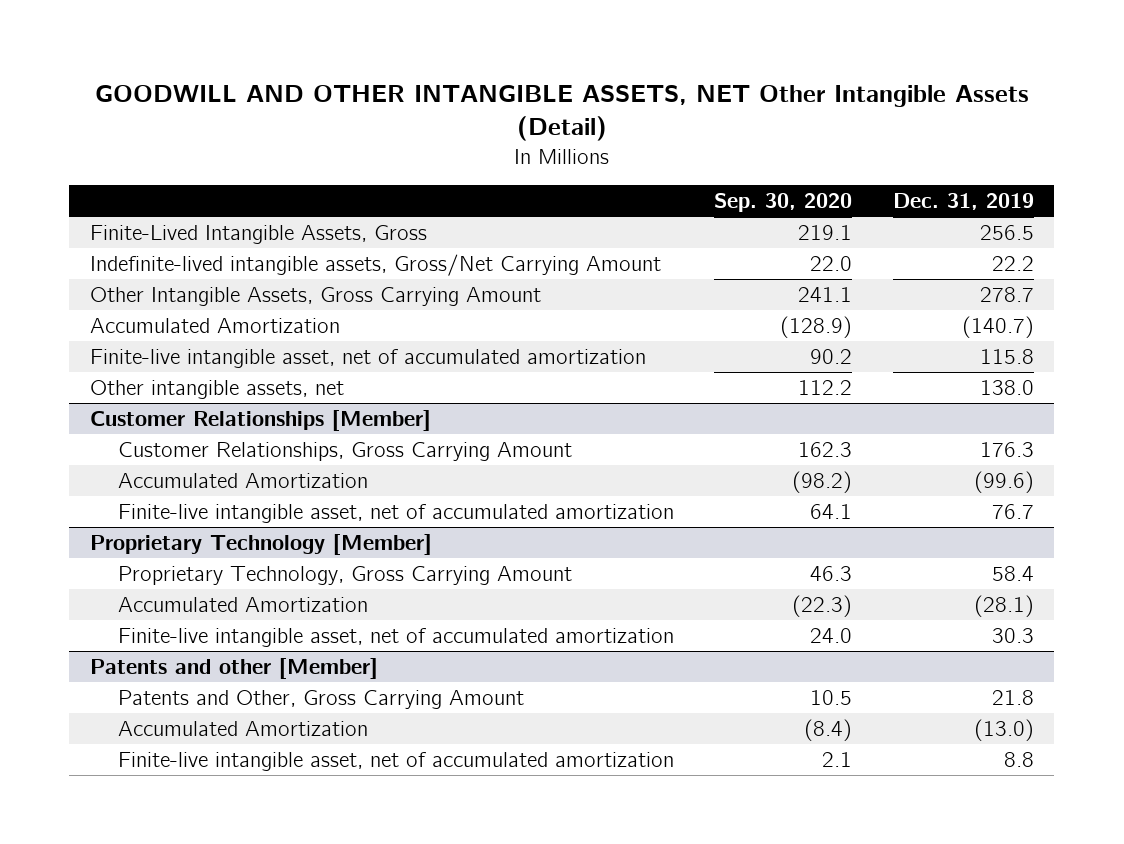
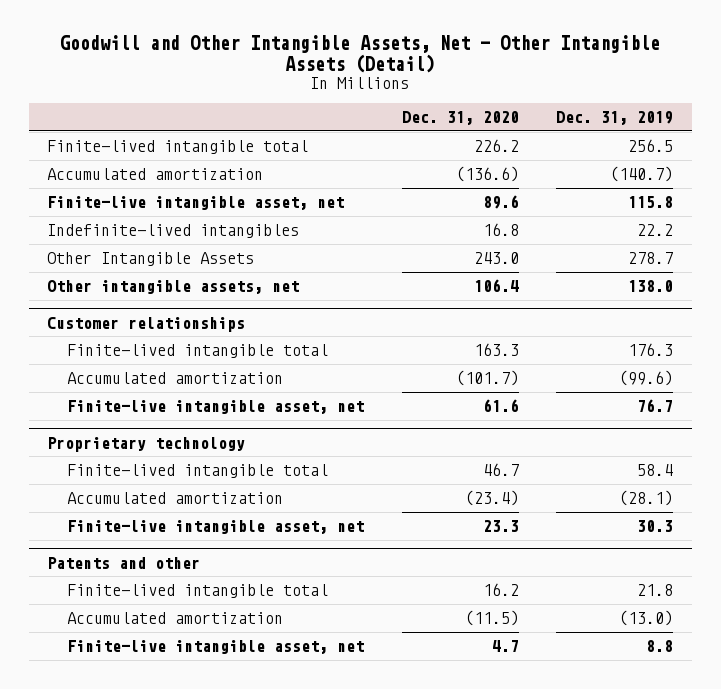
- GOODWILL AND OTHER INTANGIBLE ASSETS, NET Other Intangible Assets (Detail)
+ Goodwill and Other Intangible Assets, Net - Other Intangible Assets (Detail)
- | Sep. 30, 2020 | Dec. 31, 2019
+ | Dec. 31, 2020 | Dec. 31, 2019
- Finite-Lived Intangible Assets, Gross | 219.1 | 256.5
- Indefinite-lived intangible assets, Gross/Net Carrying Amount | 22.0 | 22.2
- Other Intangible Assets, Gross Carrying Amount | 241.1 | 278.7
- Accumulated Amortization | (128.9) | (140.7)
- Finite-live intangible asset, net of accumulated amortization | 90.2 | 115.8
+ Finite-lived intangible total | 226.2 | 256.5
+ Accumulated amortization | (136.6) | (140.7)
+ Finite-live intangible asset, net | 89.6 | 115.8
+ Indefinite-lived intangibles | 16.8 | 22.2
+ Other Intangible Assets | 243.0 | 278.7
- Customer Relationships [Member]
- Customer Relationships, Gross Carrying Amount | 162.3 | 176.3
- Accumulated Amortization | (98.2) | (99.6)
- Finite-live intangible asset, net of accumulated amortization | 64.1 | 76.7
- Proprietary Technology [Member]
- Proprietary Technology, Gross Carrying Amount | 46.3 | 58.4
- Accumulated Amortization | (22.3) | (28.1)
- Finite-live intangible asset, net of accumulated amortization | 24.0 | 30.3
- Patents and other [Member]
- Patents and Other, Gross Carrying Amount | 10.5 | 21.8
- Accumulated Amortization | (8.4) | (13.0)
- Finite-live intangible asset, net of accumulated amortization | 2.1 | 8.8
+ Customer relationships
+ Finite-lived intangible total | 163.3 | 176.3
+ Accumulated amortization | (101.7) | (99.6)
+ Finite-live intangible asset, net | 61.6 | 76.7
+ Proprietary technology
+ Finite-lived intangible total | 46.7 | 58.4
+ Accumulated amortization | (23.4) | (28.1)
+ Finite-live intangible asset, net | 23.3 | 30.3
+ Patents and other
+ Finite-lived intangible total | 16.2 | 21.8
+ Accumulated amortization | (11.5) | (13.0)
+ Finite-live intangible asset, net | 4.7 | 8.8

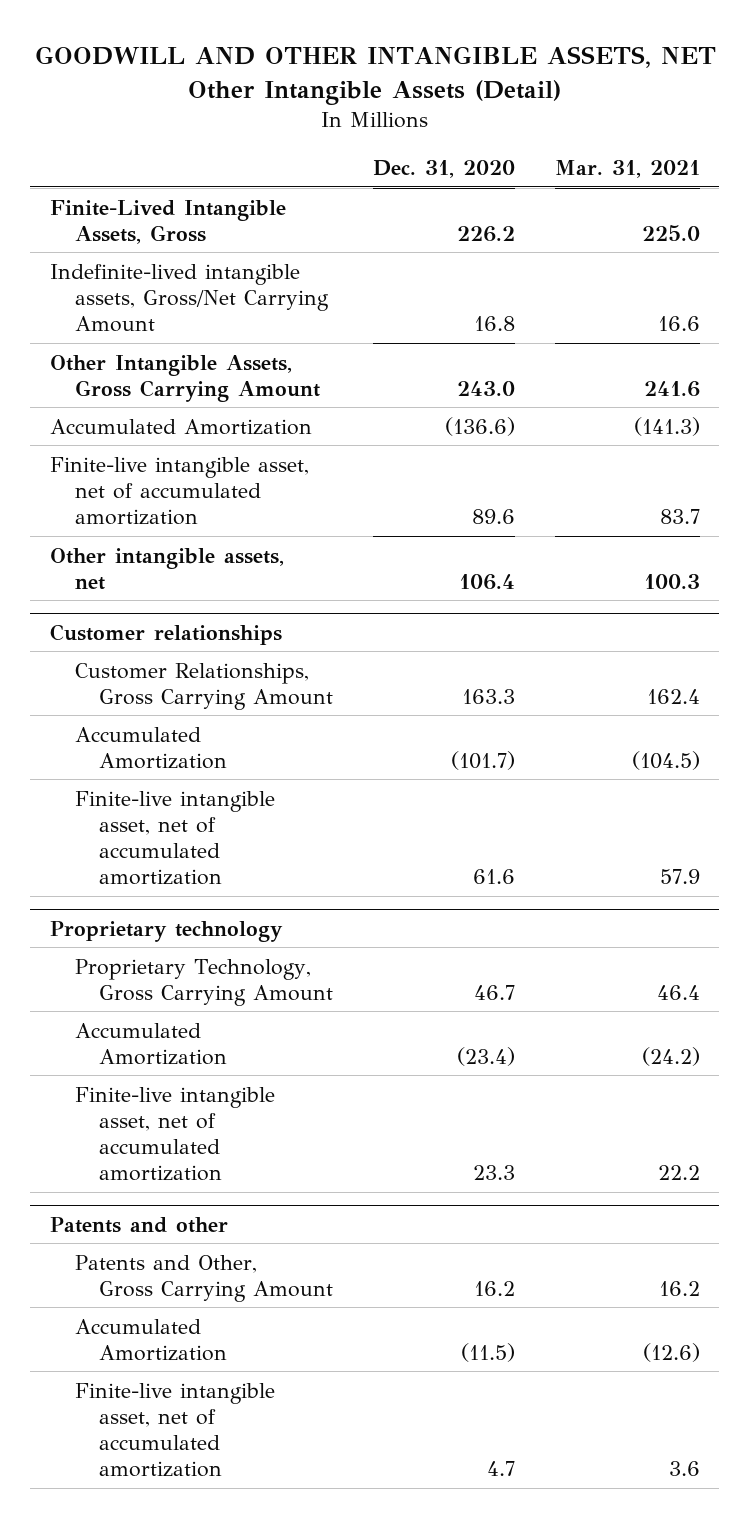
- Goodwill and Other Intangible Assets, Net - Other Intangible Assets (Detail)
+ GOODWILL AND OTHER INTANGIBLE ASSETS, NET Other Intangible Assets (Detail)
- | Dec. 31, 2020 | Dec. 31, 2019
+ | Dec. 31, 2020 | Mar. 31, 2021
- Finite-lived intangible total | 226.2 | 256.5
- Accumulated amortization | (136.6) | (140.7)
- Finite-live intangible asset, net | 89.6 | 115.8
- Indefinite-lived intangibles | 16.8 | 22.2
- Other Intangible Assets | 243.0 | 278.7
+ Finite-Lived Intangible Assets, Gross | 226.2 | 225.0
+ Indefinite-lived intangible assets, Gross/Net Carrying Amount | 16.8 | 16.6
+ Other Intangible Assets, Gross Carrying Amount | 243.0 | 241.6
+ Accumulated Amortization | (136.6) | (141.3)
+ Finite-live intangible asset, net of accumulated amortization | 89.6 | 83.7
@ Customer relationships
- Finite-lived intangible total | 163.3 | 176.3
- Accumulated amortization | (101.7) | (99.6)
- Finite-live intangible asset, net | 61.6 | 76.7
+ Customer Relationships, Gross Carrying Amount | 163.3 | 162.4
+ Accumulated Amortization | (101.7) | (104.5)
+ Finite-live intangible asset, net of accumulated amortization | 61.6 | 57.9
@ Proprietary technology
- Finite-lived intangible total | 46.7 | 58.4
- Accumulated amortization | (23.4) | (28.1)
- Finite-live intangible asset, net | 23.3 | 30.3
+ Proprietary Technology, Gross Carrying Amount | 46.7 | 46.4
+ Accumulated Amortization | (23.4) | (24.2)
+ Finite-live intangible asset, net of accumulated amortization | 23.3 | 22.2
@ Patents and other
- Finite-lived intangible total | 16.2 | 21.8
- Accumulated amortization | (11.5) | (13.0)
- Finite-live intangible asset, net | 4.7 | 8.8
+ Patents and Other, Gross Carrying Amount | 16.2 | 16.2
+ Accumulated Amortization | (11.5) | (12.6)
+ Finite-live intangible asset, net of accumulated amortization | 4.7 | 3.6

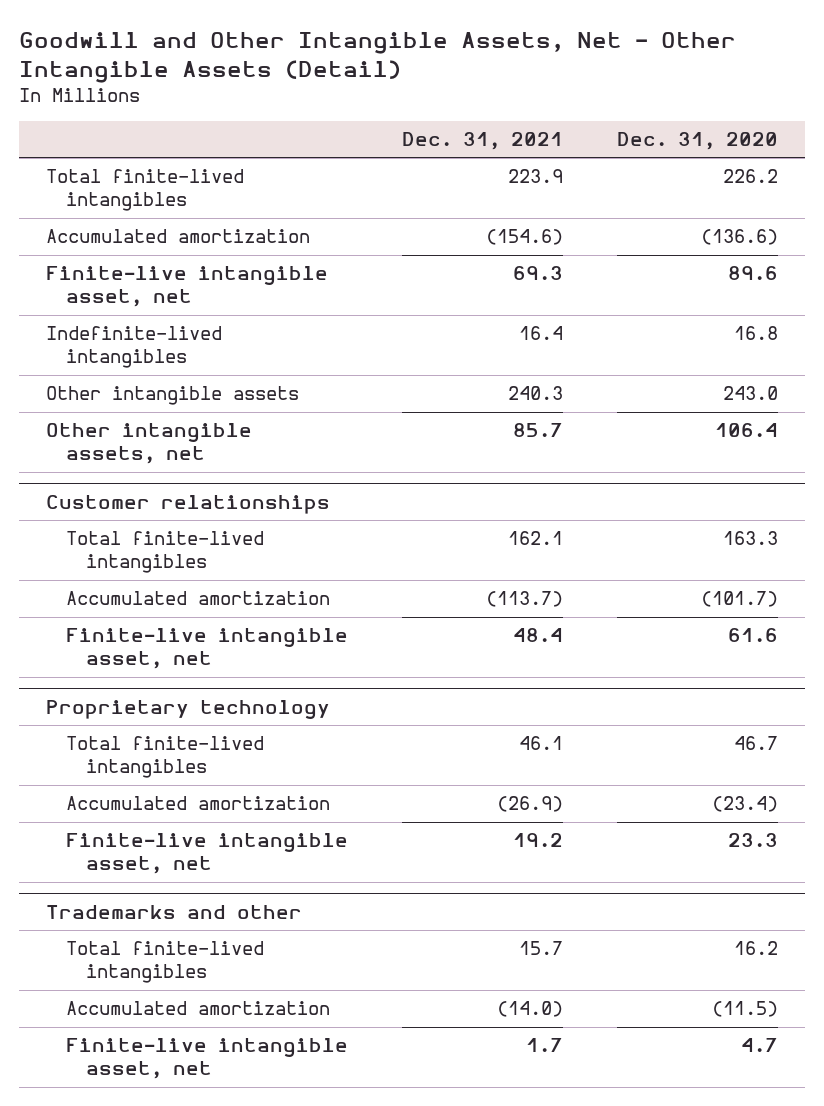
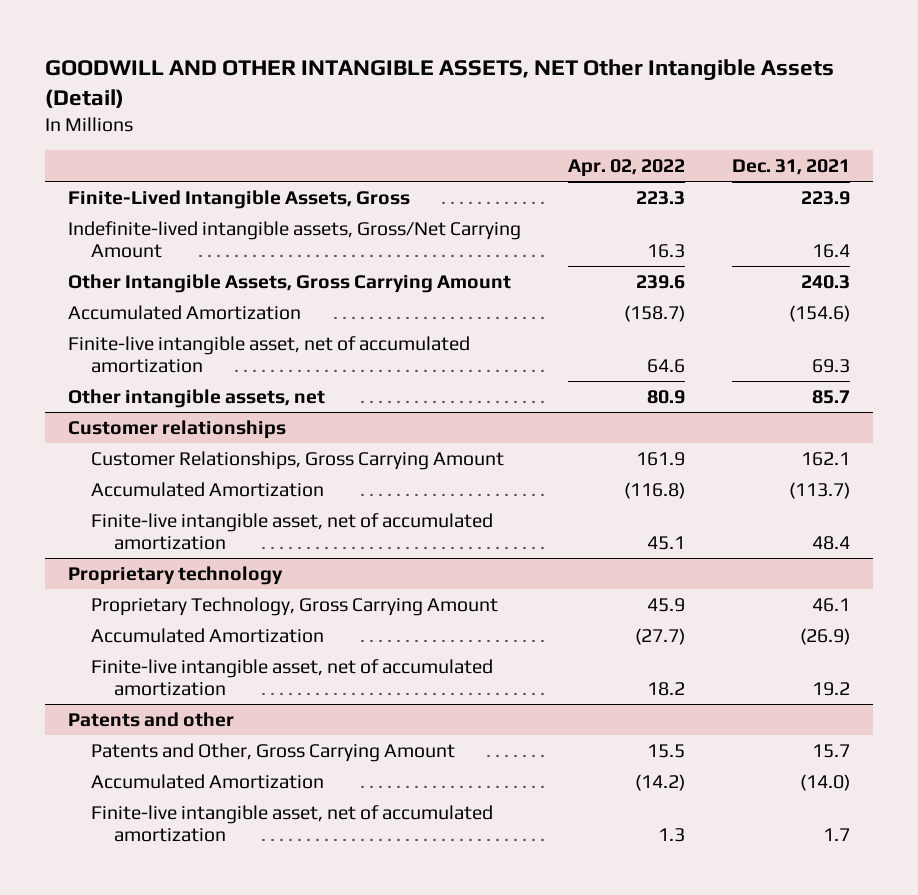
- Goodwill and Other Intangible Assets, Net - Other Intangible Assets (Detail)
+ GOODWILL AND OTHER INTANGIBLE ASSETS, NET Other Intangible Assets (Detail)
- | Dec. 31, 2021 | Dec. 31, 2020
+ | Apr. 02, 2022 | Dec. 31, 2021
- Total finite-lived intangibles | 223.9 | 226.2
- Accumulated amortization | (154.6) | (136.6)
- Finite-live intangible asset, net | 69.3 | 89.6
- Indefinite-lived intangibles | 16.4 | 16.8
- Other intangible assets | 240.3 | 243.0
+ Finite-Lived Intangible Assets, Gross | 223.3 | 223.9
+ Indefinite-lived intangible assets, Gross/Net Carrying Amount | 16.3 | 16.4
+ Other Intangible Assets, Gross Carrying Amount | 239.6 | 240.3
+ Accumulated Amortization | (158.7) | (154.6)
+ Finite-live intangible asset, net of accumulated amortization | 64.6 | 69.3
@ Customer relationships
- Total finite-lived intangibles | 162.1 | 163.3
- Accumulated amortization | (113.7) | (101.7)
- Finite-live intangible asset, net | 48.4 | 61.6
+ Customer Relationships, Gross Carrying Amount | 161.9 | 162.1
+ Accumulated Amortization | (116.8) | (113.7)
+ Finite-live intangible asset, net of accumulated amortization | 45.1 | 48.4
@ Proprietary technology
- Total finite-lived intangibles | 46.1 | 46.7
- Accumulated amortization | (26.9) | (23.4)
- Finite-live intangible asset, net | 19.2 | 23.3
- Trademarks and other
- Total finite-lived intangibles | 15.7 | 16.2
- Accumulated amortization | (14.0) | (11.5)
- Finite-live intangible asset, net | 1.7 | 4.7
@ Proprietary technology
+ Proprietary Technology, Gross Carrying Amount | 45.9 | 46.1
+ Accumulated Amortization | (27.7) | (26.9)
+ Finite-live intangible asset, net of accumulated amortization | 18.2 | 19.2
+ Patents and other
+ Patents and Other, Gross Carrying Amount | 15.5 | 15.7
+ Accumulated Amortization | (14.2) | (14.0)
+ Finite-live intangible asset, net of accumulated amortization | 1.3 | 1.7

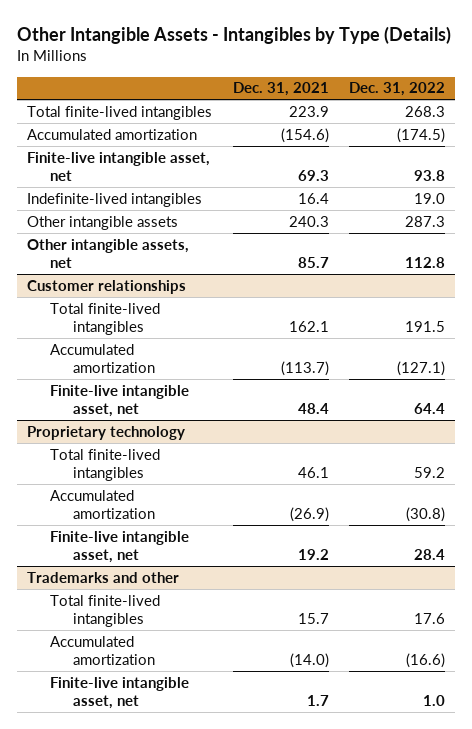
- GOODWILL AND OTHER INTANGIBLE ASSETS, NET Other Intangible Assets (Detail)
+ Other Intangible Assets - Intangibles by Type (Details)
- | Apr. 02, 2022 | Dec. 31, 2021
+ | Dec. 31, 2021 | Dec. 31, 2022
- Finite-Lived Intangible Assets, Gross | 223.3 | 223.9
- Indefinite-lived intangible assets, Gross/Net Carrying Amount | 16.3 | 16.4
- Other Intangible Assets, Gross Carrying Amount | 239.6 | 240.3
- Accumulated Amortization | (158.7) | (154.6)
- Finite-live intangible asset, net of accumulated amortization | 64.6 | 69.3
+ Total finite-lived intangibles | 223.9 | 268.3
+ Accumulated amortization | (154.6) | (174.5)
+ Finite-live intangible asset, net | 69.3 | 93.8
+ Indefinite-lived intangibles | 16.4 | 19.0
+ Other intangible assets | 240.3 | 287.3
@ Customer relationships
- Customer Relationships, Gross Carrying Amount | 161.9 | 162.1
- Accumulated Amortization | (116.8) | (113.7)
- Finite-live intangible asset, net of accumulated amortization | 45.1 | 48.4
+ Total finite-lived intangibles | 162.1 | 191.5
+ Accumulated amortization | (113.7) | (127.1)
+ Finite-live intangible asset, net | 48.4 | 64.4
@ Proprietary technology
- Proprietary Technology, Gross Carrying Amount | 45.9 | 46.1
- Accumulated Amortization | (27.7) | (26.9)
- Finite-live intangible asset, net of accumulated amortization | 18.2 | 19.2
- Patents and other
- Patents and Other, Gross Carrying Amount | 15.5 | 15.7
- Accumulated Amortization | (14.2) | (14.0)
- Finite-live intangible asset, net of accumulated amortization | 1.3 | 1.7
@ Proprietary technology
+ Total finite-lived intangibles | 46.1 | 59.2
+ Accumulated amortization | (26.9) | (30.8)
+ Finite-live intangible asset, net | 19.2 | 28.4
+ Trademarks and other
+ Total finite-lived intangibles | 15.7 | 17.6
+ Accumulated amortization | (14.0) | (16.6)
+ Finite-live intangible asset, net | 1.7 | 1.0

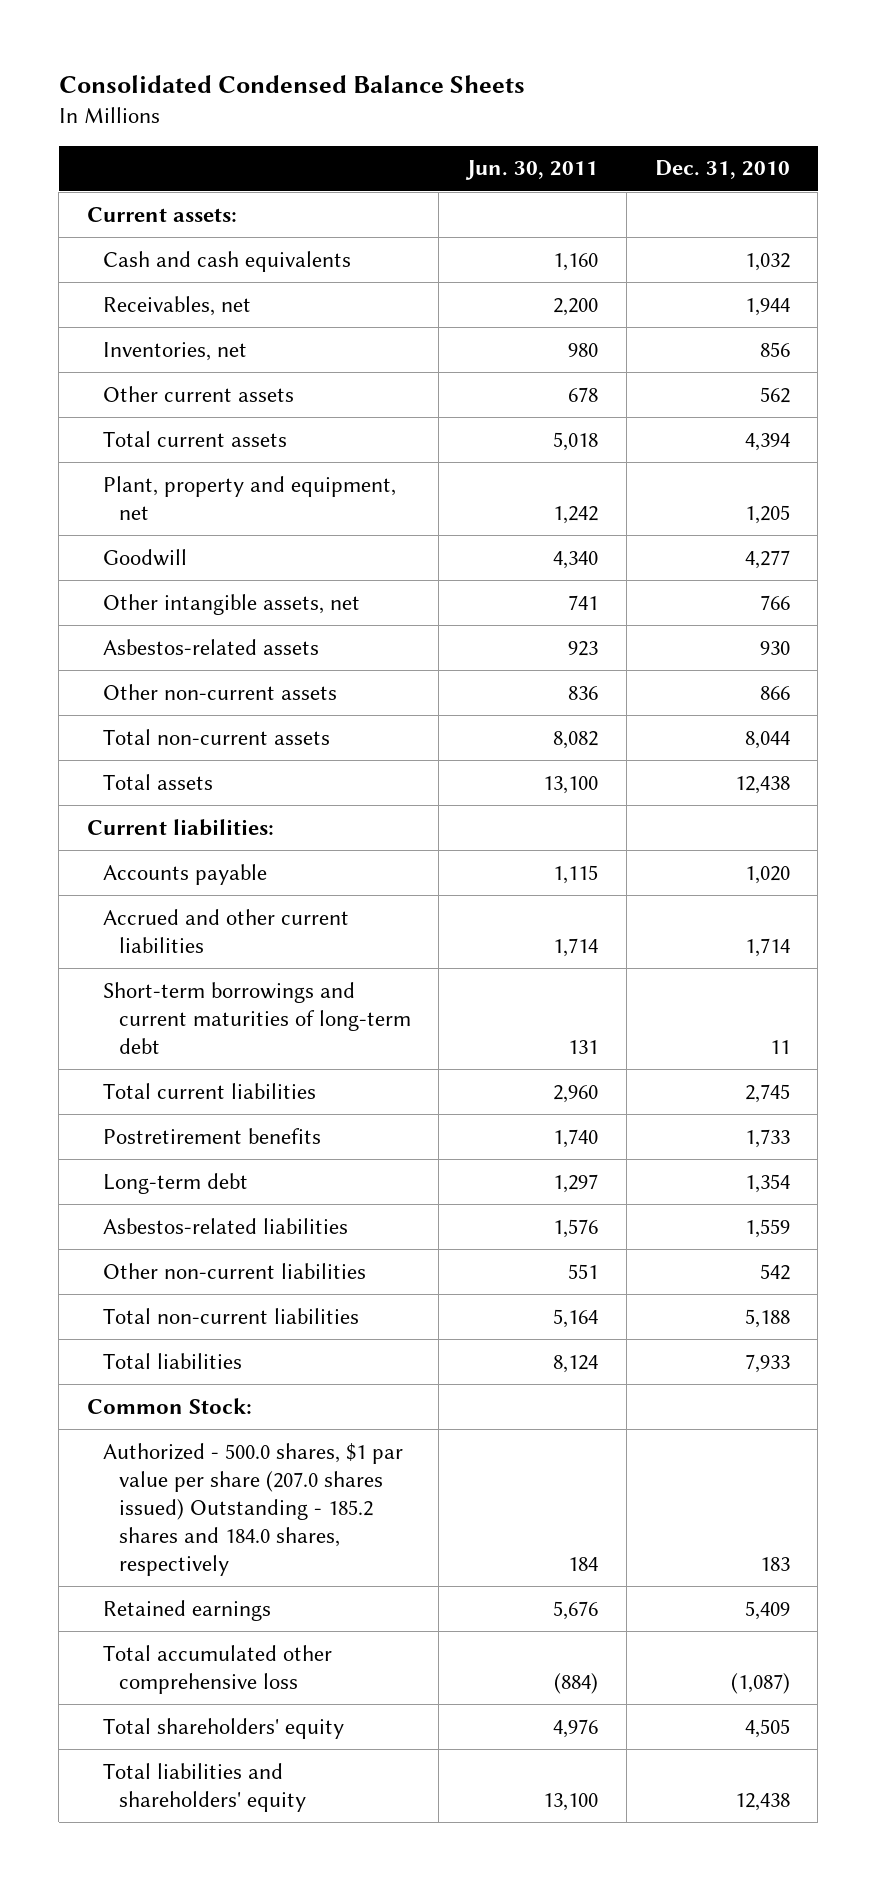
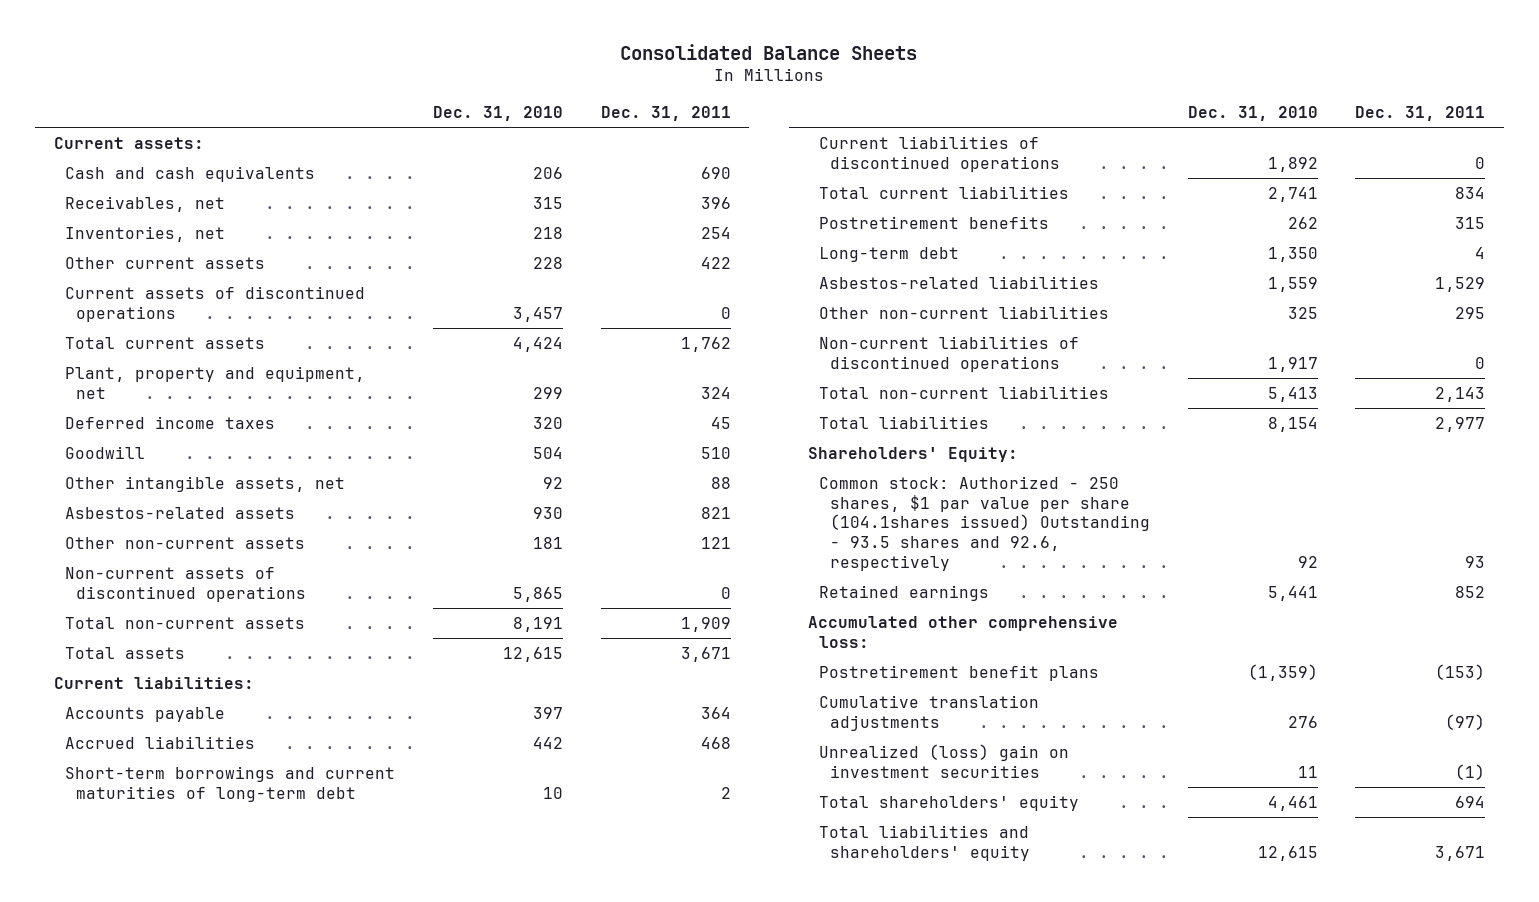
- Consolidated Condensed Balance Sheets
+ Consolidated Balance Sheets
- | Jun. 30, 2011 | Dec. 31, 2010
+ | Dec. 31, 2010 | Dec. 31, 2011
- Cash and cash equivalents | 1,160 | 1,032
- Receivables, net | 2,200 | 1,944
- Inventories, net | 980 | 856
- Other current assets | 678 | 562
- Total current assets | 5,018 | 4,394
- Plant, property and equipment, net | 1,242 | 1,205
- Goodwill | 4,340 | 4,277
- Other intangible assets, net | 741 | 766
+ Cash and cash equivalents | 206 | 690
+ Receivables, net | 315 | 396
+ Inventories, net | 218 | 254
+ Other current assets | 228 | 422
+ Current assets of discontinued operations | 3,457 | 0
+ Total current assets | 4,424 | 1,762
+ Plant, property and equipment, net | 299 | 324
+ Deferred income taxes | 320 | 45
+ Goodwill | 504 | 510
+ Other intangible assets, net | 92 | 88
- Other non-current assets | 836 | 866
- Total non-current assets | 8,082 | 8,044
- Total assets | 13,100 | 12,438
+ Other non-current assets | 181 | 121
+ Non-current assets of discontinued operations | 5,865 | 0
+ Total non-current assets | 8,191 | 1,909
+ Total assets | 12,615 | 3,671
- Accounts payable | 1,115 | 1,020
- Accrued and other current liabilities | 1,714 | 1,714
- Short-term borrowings and current maturities of long-term debt | 131 | 11
- Total current liabilities | 2,960 | 2,745
- Postretirement benefits | 1,740 | 1,733
- Long-term debt | 1,297 | 1,354
+ Accounts payable | 397 | 364
+ Accrued liabilities | 442 | 468
+ Short-term borrowings and current maturities of long-term debt | 10 | 2
+ Current liabilities of discontinued operations | 1,892 | 0
+ Total current liabilities | 2,741 | 834
+ Postretirement benefits | 262 | 315
+ Long-term debt | 1,350 | 4
- Other non-current liabilities | 551 | 542
- Total non-current liabilities | 5,164 | 5,188
- Total liabilities | 8,124 | 7,933
- Common Stock:
- Authorized - 500.0 shares, $1 par value per share (207.0 shares issued) Outstanding - 185.2 shares and 184.0 shares, respectively | 184 | 183
- Retained earnings | 5,676 | 5,409
- Total accumulated other comprehensive loss | (884) | (1,087)
- Total shareholders' equity | 4,976 | 4,505
- Total liabilities and shareholders' equity | 13,100 | 12,438
+ Other non-current liabilities | 325 | 295
+ Non-current liabilities of discontinued operations | 1,917 | 0
+ Total non-current liabilities | 5,413 | 2,143
+ Total liabilities | 8,154 | 2,977
+ Shareholders' Equity:
+ Common stock: Authorized - 250 shares, $1 par value per share (104.1shares issued) Outstanding - 93.5 shares and 92.6, respectively | 92 | 93
+ Retained earnings | 5,441 | 852
+ Accumulated other comprehensive loss:
+ Postretirement benefit plans | (1,359) | (153)
+ Cumulative translation adjustments | 276 | (97)
+ Unrealized (loss) gain on investment securities | 11 | (1)
+ Total shareholders' equity | 4,461 | 694
+ Total liabilities and shareholders' equity | 12,615 | 3,671

